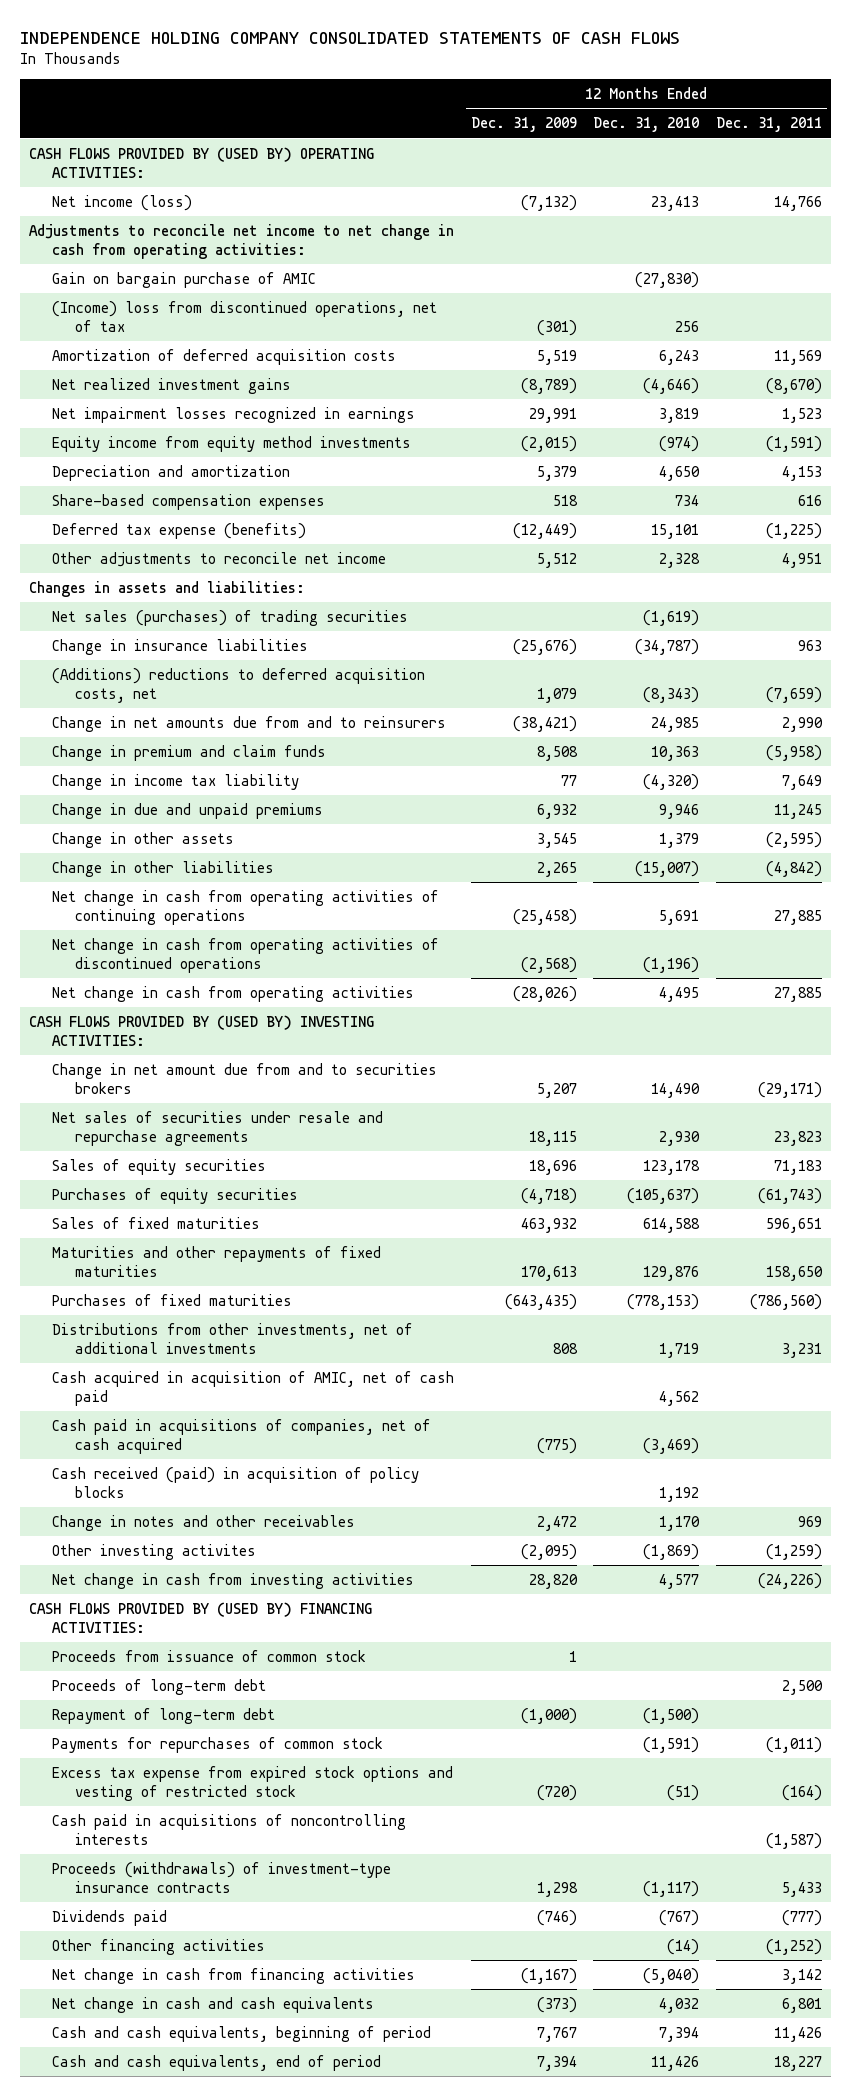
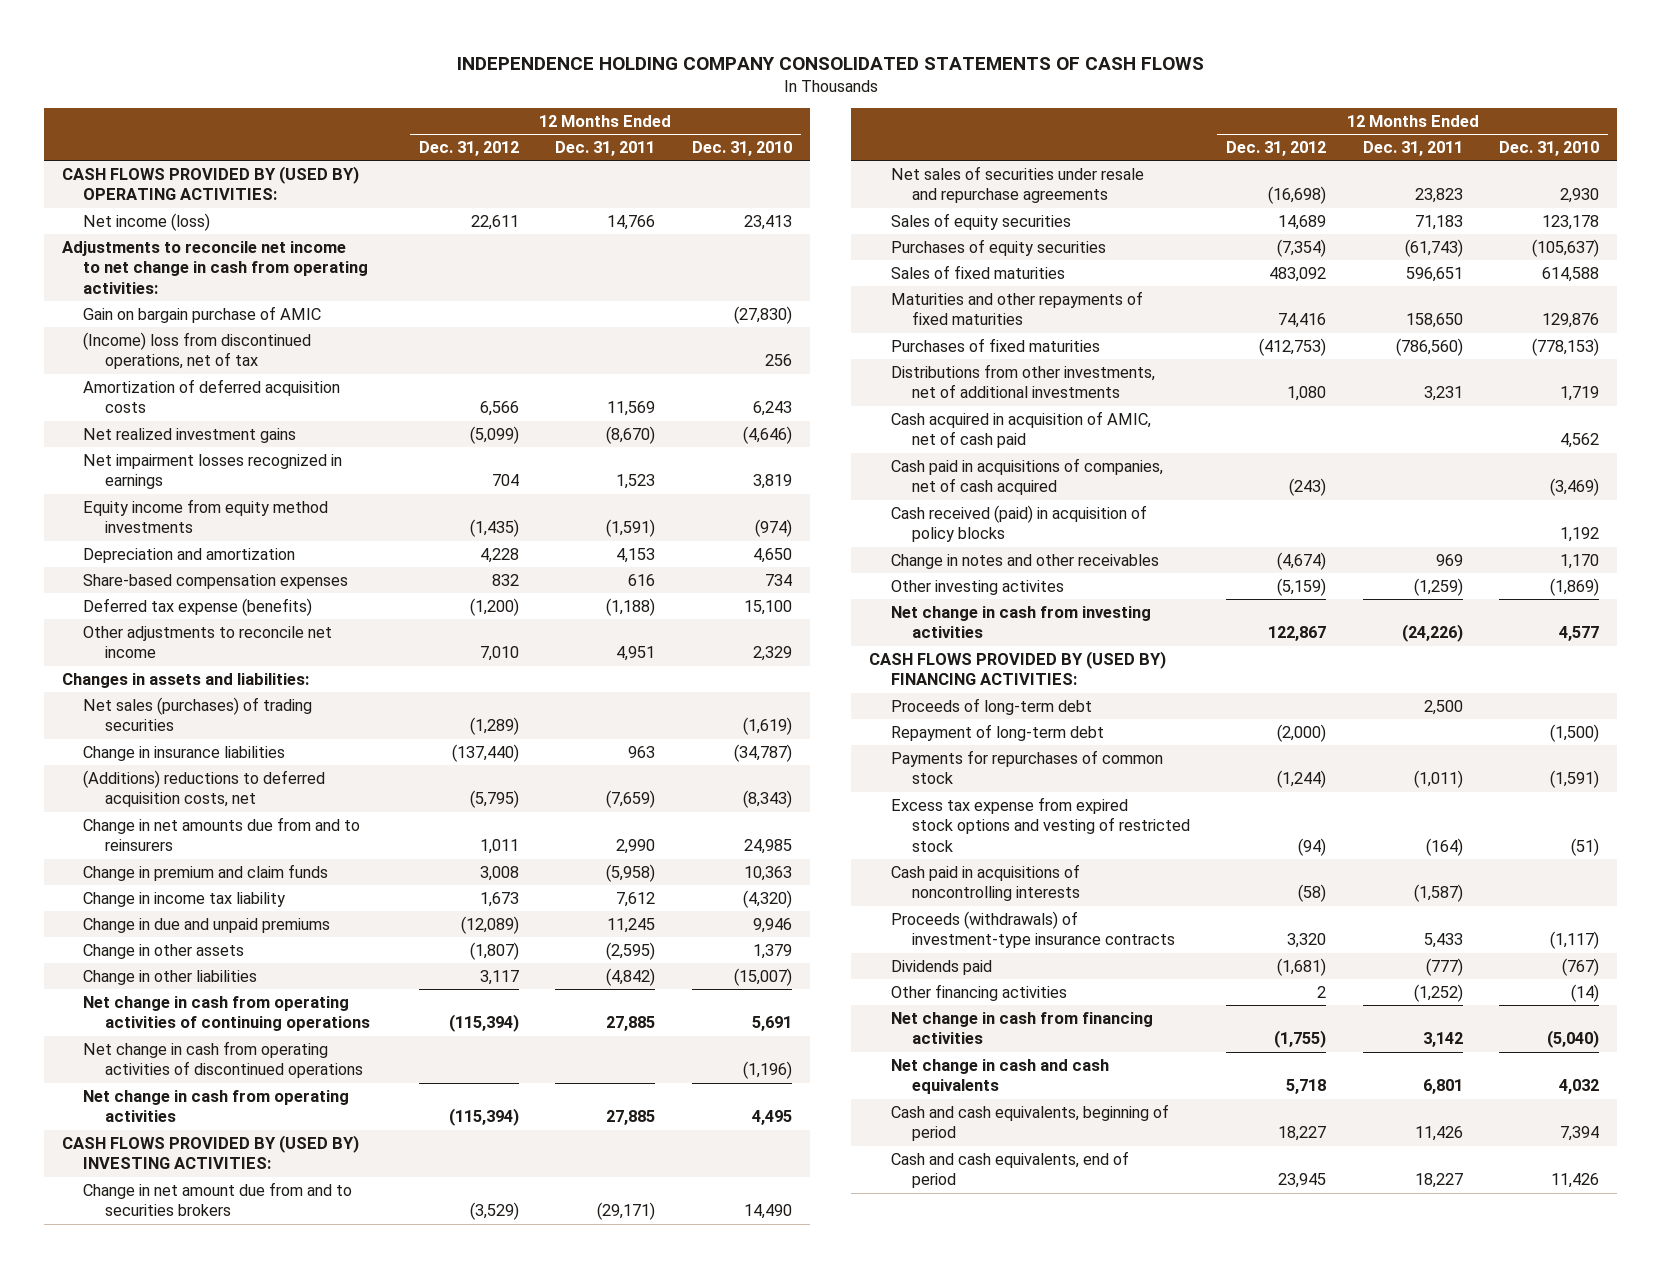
- | 12 Months Ended Dec. 31, 2009 | 12 Months Ended Dec. 31, 2010 | 12 Months Ended Dec. 31, 2011
+ | 12 Months Ended Dec. 31, 2012 | 12 Months Ended Dec. 31, 2011 | 12 Months Ended Dec. 31, 2010
- Deferred tax expense (benefits) | (12,449) | 15,101 | (1,225)
- Other adjustments to reconcile net income | 5,512 | 2,328 | 4,951
+ Deferred tax expense (benefits) | (1,200) | (1,188) | 15,100
+ Other adjustments to reconcile net income | 7,010 | 4,951 | 2,329
- Change in income tax liability | 77 | (4,320) | 7,649
+ Change in income tax liability | 1,673 | 7,612 | (4,320)
- Proceeds from issuance of common stock | 1 | |

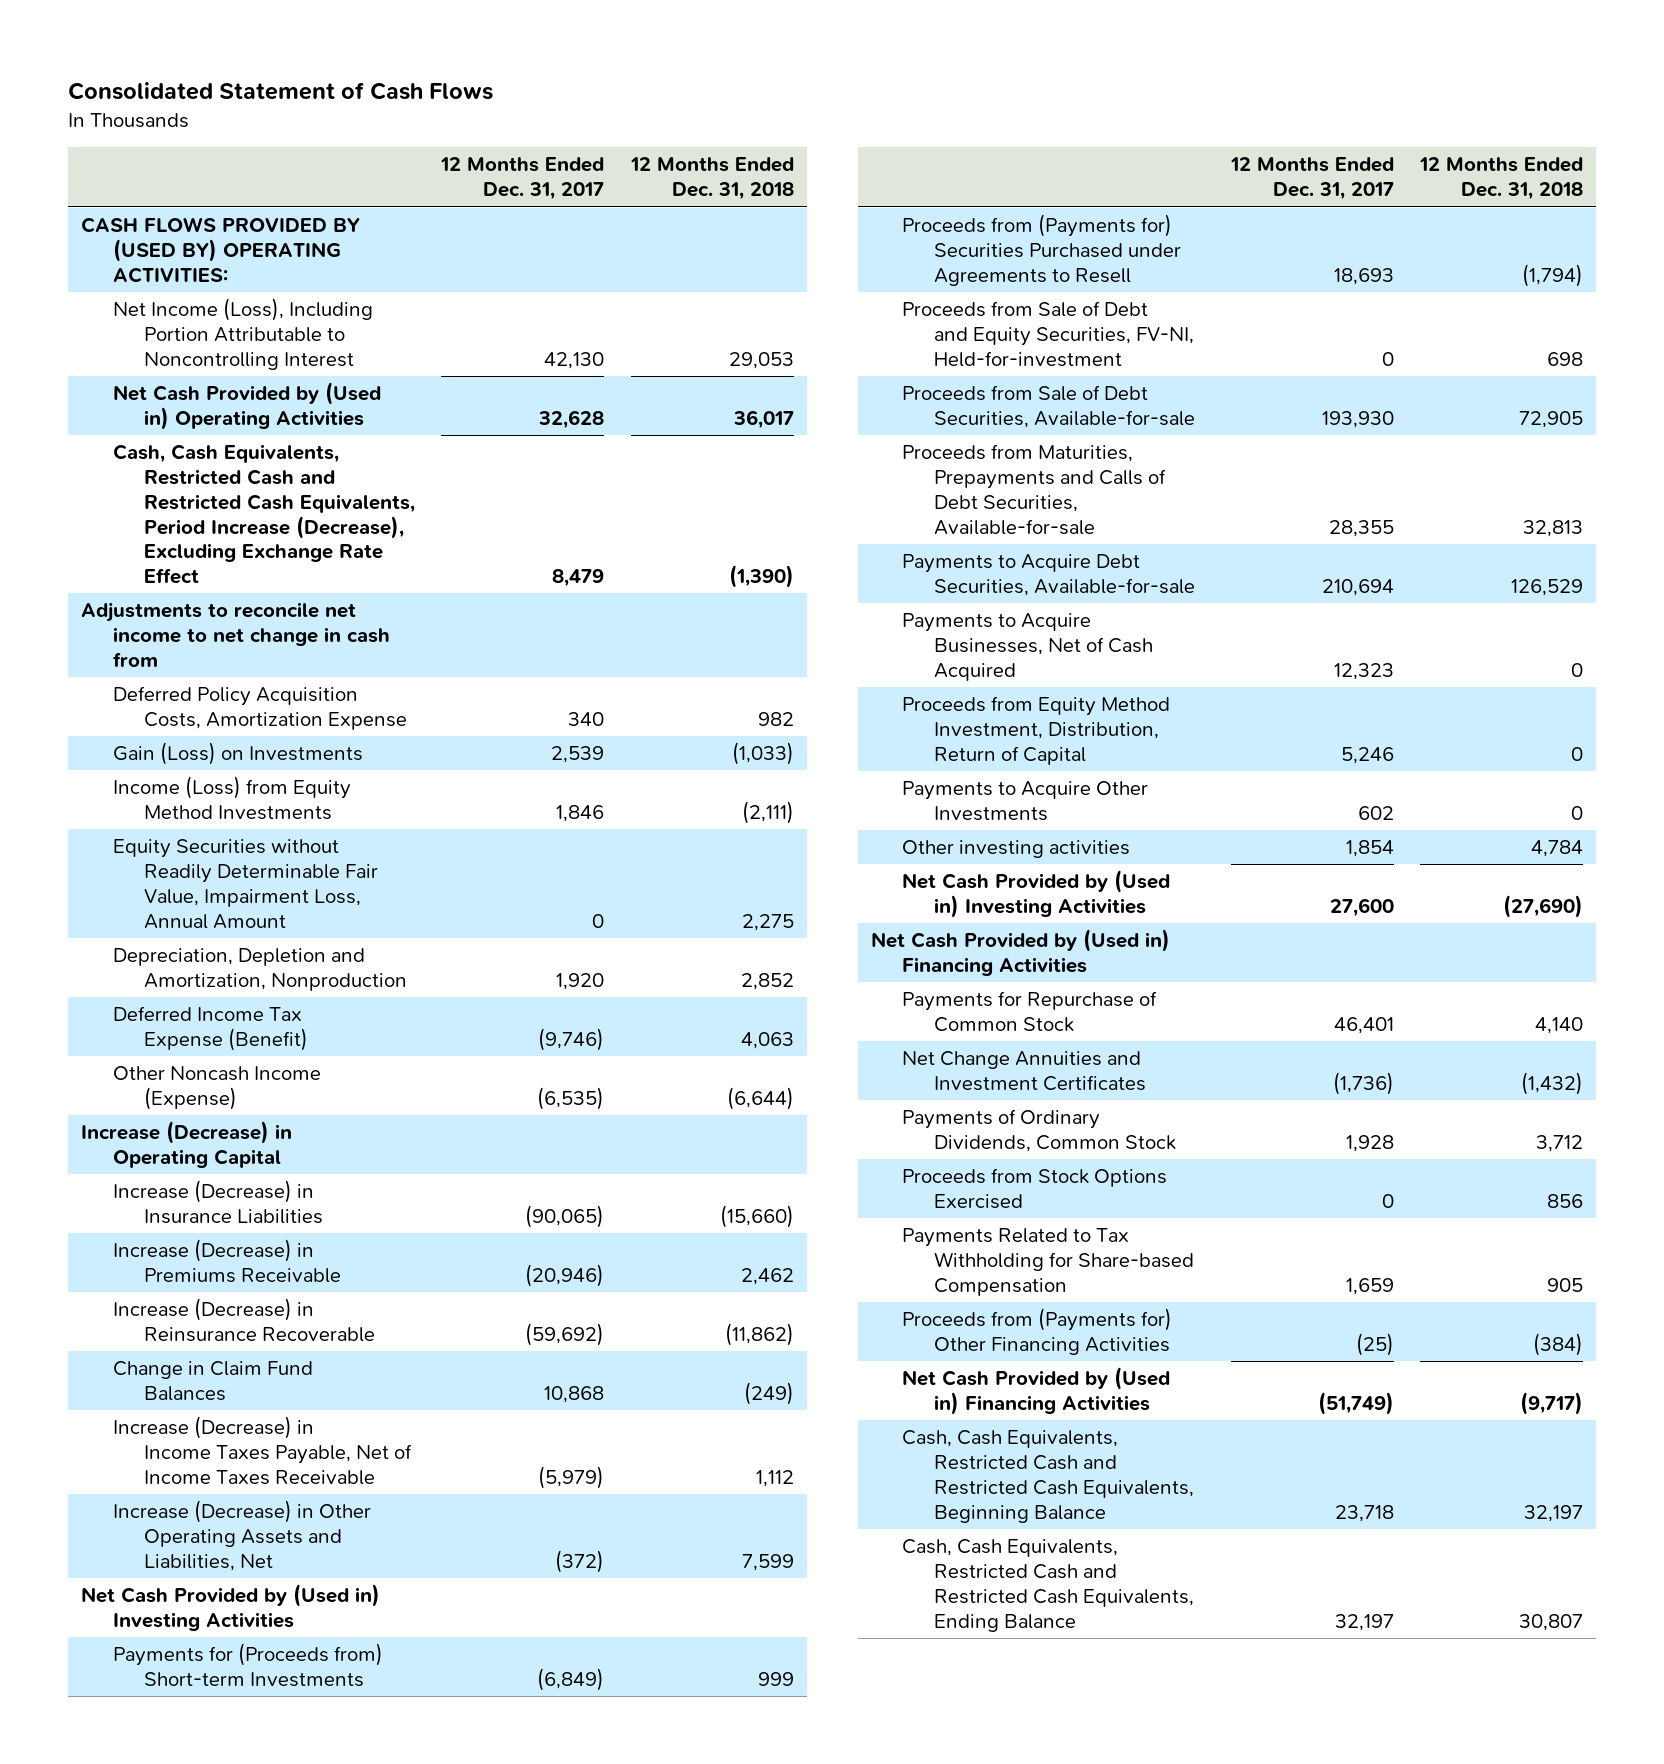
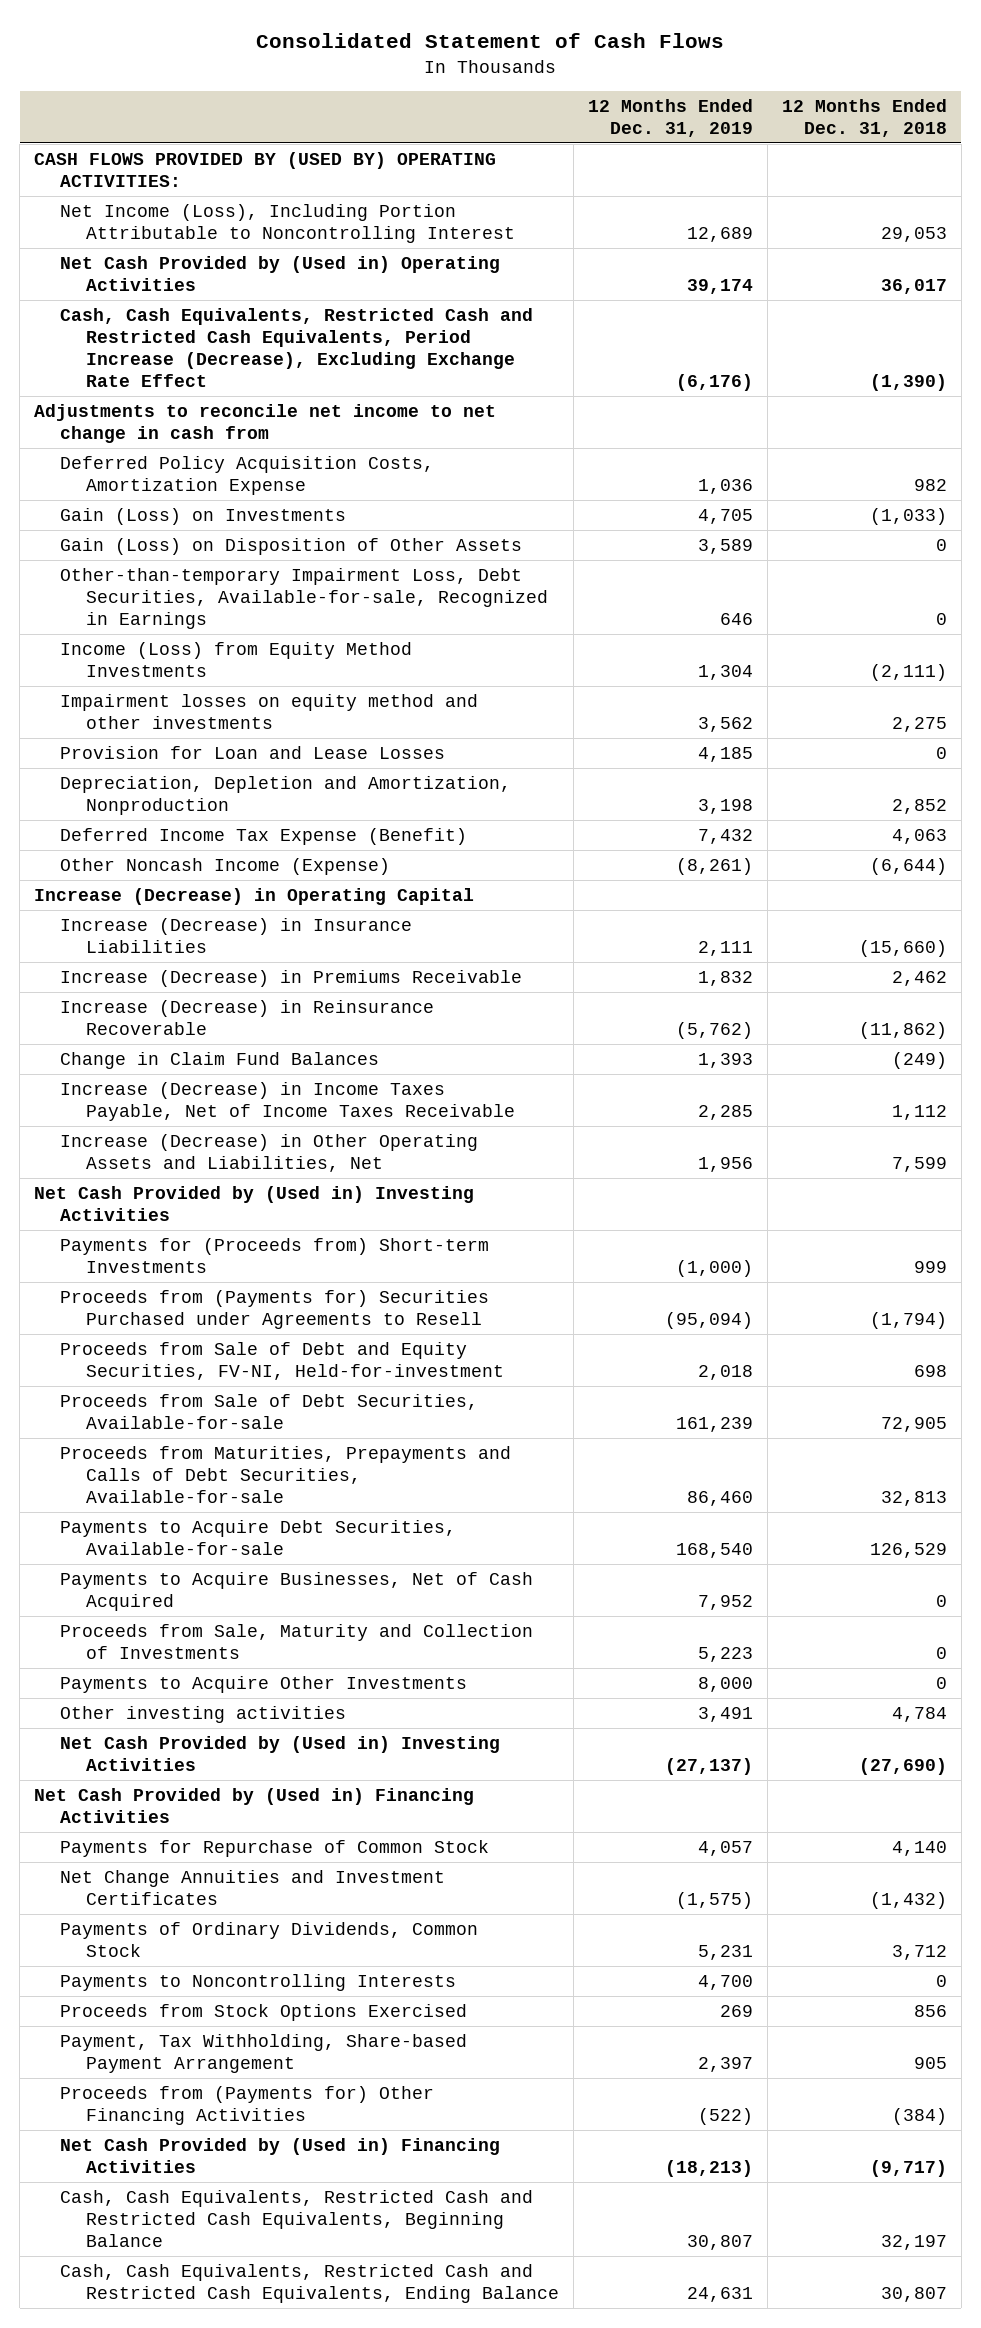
- | 12 Months Ended Dec. 31, 2017 | 12 Months Ended Dec. 31, 2018
+ | 12 Months Ended Dec. 31, 2019 | 12 Months Ended Dec. 31, 2018
+ Gain (Loss) on Disposition of Other Assets | 3,589 | 0
+ Other-than-temporary Impairment Loss, Debt Securities, Available-for-sale, Recognized in Earnings | 646 | 0
- Equity Securities without Readily Determinable Fair Value, Impairment Loss, Annual Amount | 0 | 2,275
+ Impairment losses on equity method and other investments | 3,562 | 2,275
+ Provision for Loan and Lease Losses | 4,185 | 0
- Proceeds from Equity Method Investment, Distribution, Return of Capital | 5,246 | 0
+ Proceeds from Sale, Maturity and Collection of Investments | 5,223 | 0
+ Payments to Noncontrolling Interests | 4,700 | 0
- Payments Related to Tax Withholding for Share-based Compensation | 1,659 | 905
+ Payment, Tax Withholding, Share-based Payment Arrangement | 2,397 | 905

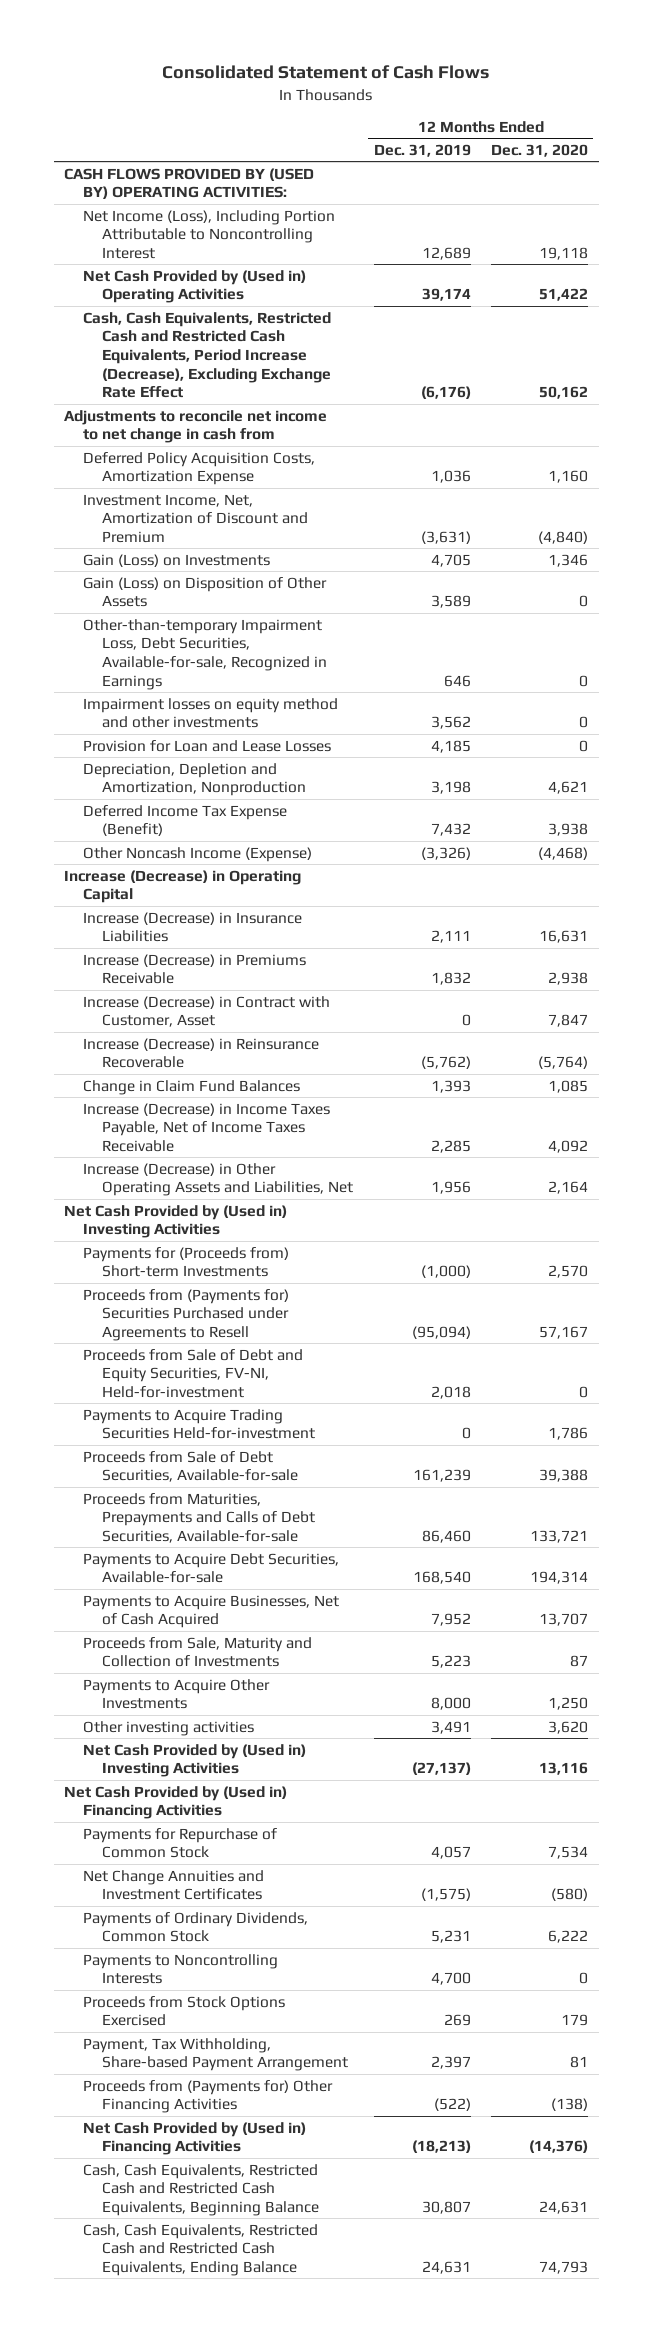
- | 12 Months Ended Dec. 31, 2019 | 12 Months Ended Dec. 31, 2018
+ | 12 Months Ended Dec. 31, 2019 | 12 Months Ended Dec. 31, 2020
+ Investment Income, Net, Amortization of Discount and Premium | (3,631) | (4,840)
- Income (Loss) from Equity Method Investments | 1,304 | (2,111)
- Other Noncash Income (Expense) | (8,261) | (6,644)
+ Other Noncash Income (Expense) | (3,326) | (4,468)
+ Increase (Decrease) in Contract with Customer, Asset | 0 | 7,847
+ Payments to Acquire Trading Securities Held-for-investment | 0 | 1,786

